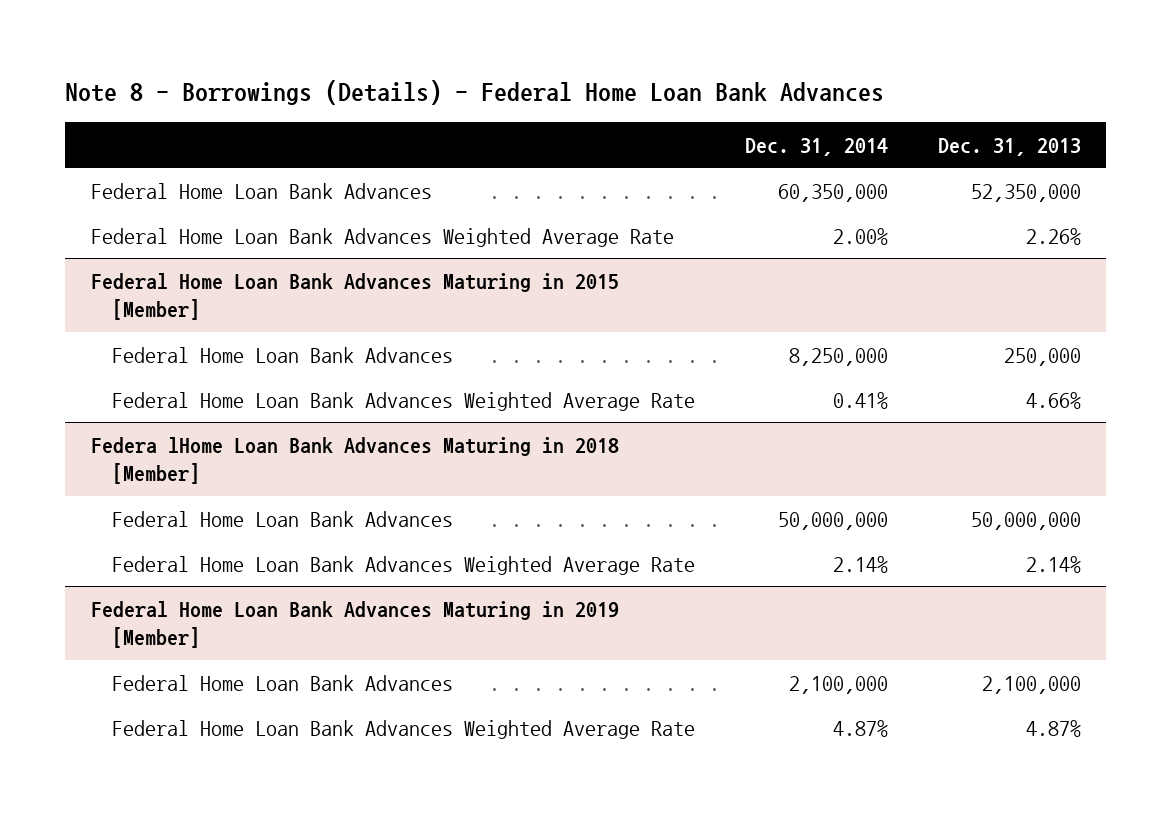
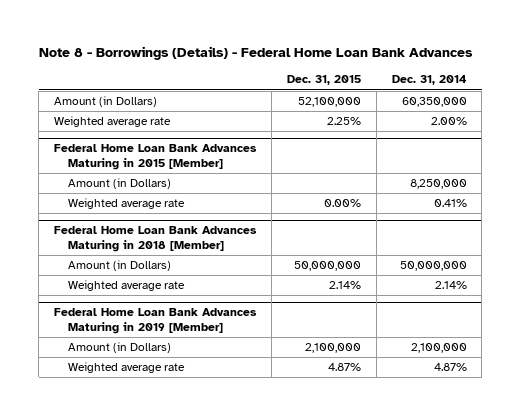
- | Dec. 31, 2014 | Dec. 31, 2013
+ | Dec. 31, 2015 | Dec. 31, 2014
- Federal Home Loan Bank Advances | 60,350,000 | 52,350,000
- Federal Home Loan Bank Advances Weighted Average Rate | 2.00% | 2.26%
+ Amount (in Dollars) | 52,100,000 | 60,350,000
+ Weighted average rate | 2.25% | 2.00%
@ Federal Home Loan Bank Advances Maturing in 2015 [Member]
- Federal Home Loan Bank Advances | 8,250,000 | 250,000
- Federal Home Loan Bank Advances Weighted Average Rate | 0.41% | 4.66%
- Federa lHome Loan Bank Advances Maturing in 2018 [Member]
- Federal Home Loan Bank Advances | 50,000,000 | 50,000,000
- Federal Home Loan Bank Advances Weighted Average Rate | 2.14% | 2.14%
@ Federal Home Loan Bank Advances Maturing in 2015 [Member]
+ Amount (in Dollars) | | 8,250,000
+ Weighted average rate | 0.00% | 0.41%
+ Federal Home Loan Bank Advances Maturing in 2018 [Member]
+ Amount (in Dollars) | 50,000,000 | 50,000,000
+ Weighted average rate | 2.14% | 2.14%
@ Federal Home Loan Bank Advances Maturing in 2019 [Member]
- Federal Home Loan Bank Advances | 2,100,000 | 2,100,000
- Federal Home Loan Bank Advances Weighted Average Rate | 4.87% | 4.87%
+ Amount (in Dollars) | 2,100,000 | 2,100,000
+ Weighted average rate | 4.87% | 4.87%

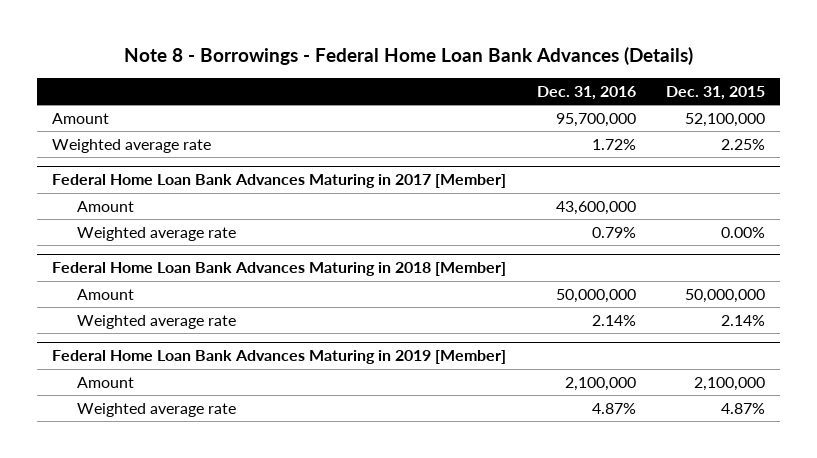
- Note 8 - Borrowings (Details) - Federal Home Loan Bank Advances
+ Note 8 - Borrowings - Federal Home Loan Bank Advances (Details)
- | Dec. 31, 2015 | Dec. 31, 2014
+ | Dec. 31, 2016 | Dec. 31, 2015
- Amount (in Dollars) | 52,100,000 | 60,350,000
+ Amount | 95,700,000 | 52,100,000
- Federal Home Loan Bank Advances Maturing in 2015 [Member]
- Amount (in Dollars) | | 8,250,000
+ Federal Home Loan Bank Advances Maturing in 2017 [Member]
+ Amount | 43,600,000 |
@ Federal Home Loan Bank Advances Maturing in 2018 [Member]
- Amount (in Dollars) | 50,000,000 | 50,000,000
+ Amount | 50,000,000 | 50,000,000
@ Federal Home Loan Bank Advances Maturing in 2019 [Member]
- Amount (in Dollars) | 2,100,000 | 2,100,000
+ Amount | 2,100,000 | 2,100,000

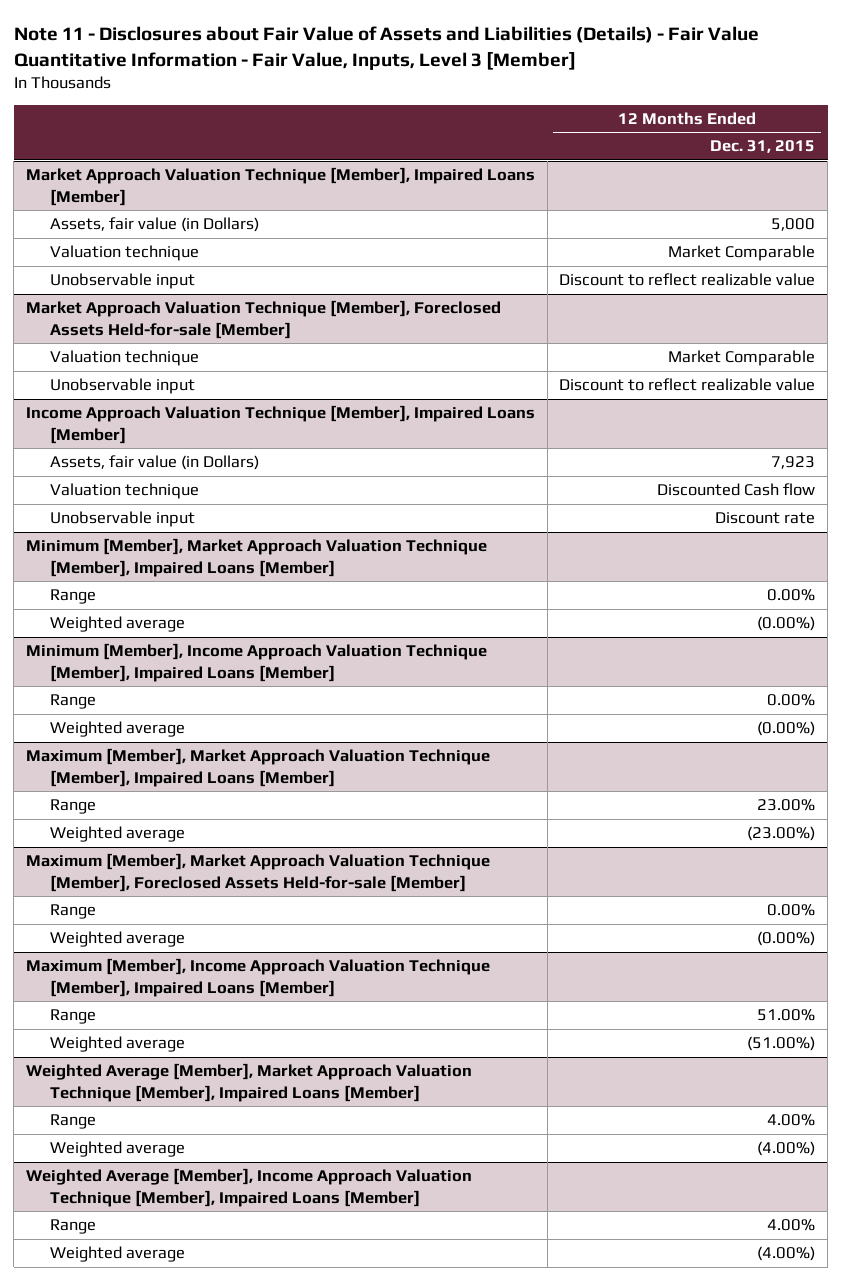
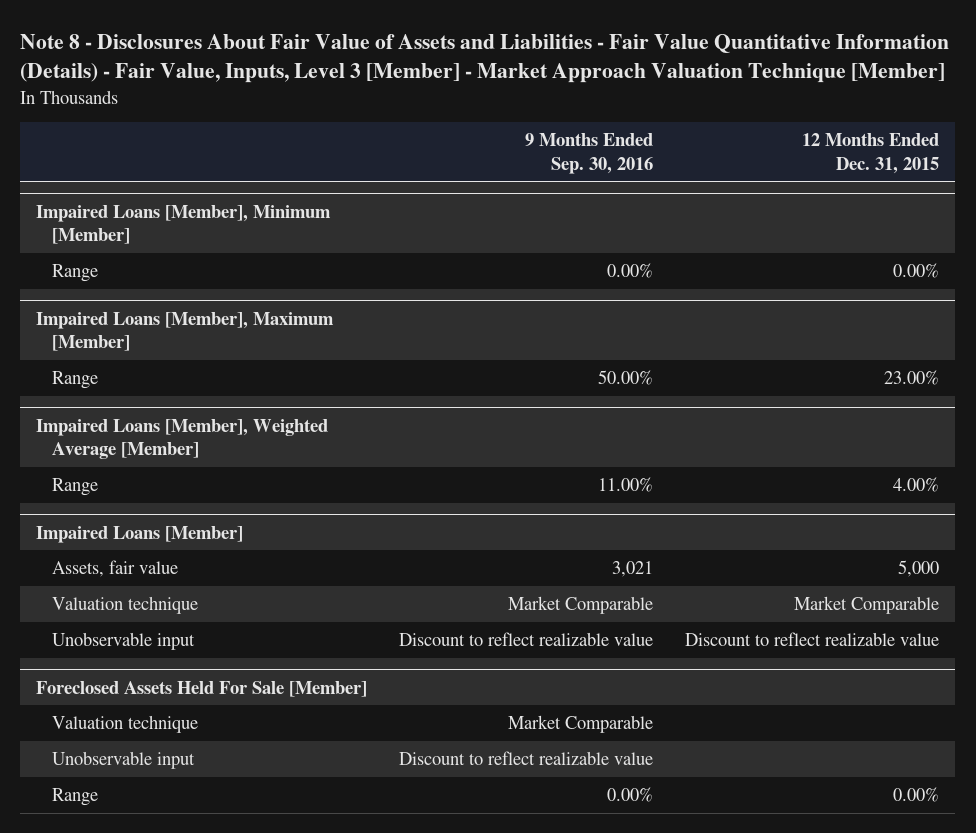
- Note 11 - Disclosures about Fair Value of Assets and Liabilities (Details) - Fair Value Quantitative Information - Fair Value, Inputs, Level 3 [Member]
+ Note 8 - Disclosures About Fair Value of Assets and Liabilities - Fair Value Quantitative Information (Details) - Fair Value, Inputs, Level 3 [Member] - Market Approach Valuation Technique [Member]
- | 12 Months Ended Dec. 31, 2015
+ | 9 Months Ended Sep. 30, 2016 | 12 Months Ended Dec. 31, 2015
- Market Approach Valuation Technique [Member], Impaired Loans [Member]
- Assets, fair value (in Dollars) | 5,000
- Valuation technique | Market Comparable
- Unobservable input | Discount to reflect realizable value
- Market Approach Valuation Technique [Member], Foreclosed Assets Held-for-sale [Member]
- Valuation technique | Market Comparable
- Unobservable input | Discount to reflect realizable value
- Income Approach Valuation Technique [Member], Impaired Loans [Member]
- Assets, fair value (in Dollars) | 7,923
- Valuation technique | Discounted Cash flow
- Unobservable input | Discount rate
- Minimum [Member], Market Approach Valuation Technique [Member], Impaired Loans [Member]
- Range | 0.00%
- Weighted average | (0.00%)
- Minimum [Member], Income Approach Valuation Technique [Member], Impaired Loans [Member]
+ Impaired Loans [Member], Minimum [Member]
- Weighted average | (0.00%)
- Maximum [Member], Market Approach Valuation Technique [Member], Impaired Loans [Member]
+ Impaired Loans [Member], Maximum [Member]
- Weighted average | (23.00%)
- Maximum [Member], Market Approach Valuation Technique [Member], Foreclosed Assets Held-for-sale [Member]
- Range | 0.00%
- Weighted average | (0.00%)
- Maximum [Member], Income Approach Valuation Technique [Member], Impaired Loans [Member]
- Range | 51.00%
- Weighted average | (51.00%)
- Weighted Average [Member], Market Approach Valuation Technique [Member], Impaired Loans [Member]
- Range | 4.00%
- Weighted average | (4.00%)
- Weighted Average [Member], Income Approach Valuation Technique [Member], Impaired Loans [Member]
+ Impaired Loans [Member], Weighted Average [Member]
- Weighted average | (4.00%)
+ Impaired Loans [Member]
+ Assets, fair value | 3,021 | 5,000
+ Valuation technique | Market Comparable | Market Comparable
+ Unobservable input | Discount to reflect realizable value | Discount to reflect realizable value
+ Foreclosed Assets Held For Sale [Member]
+ Valuation technique | Market Comparable |
+ Unobservable input | Discount to reflect realizable value |
+ Range | 0.00% | 0.00%

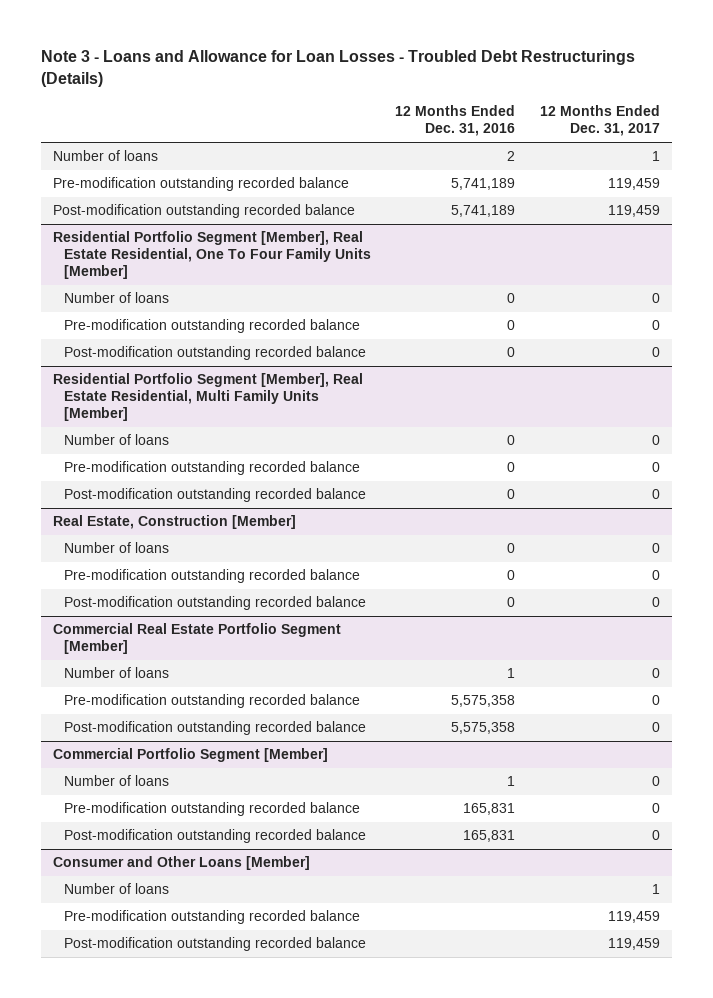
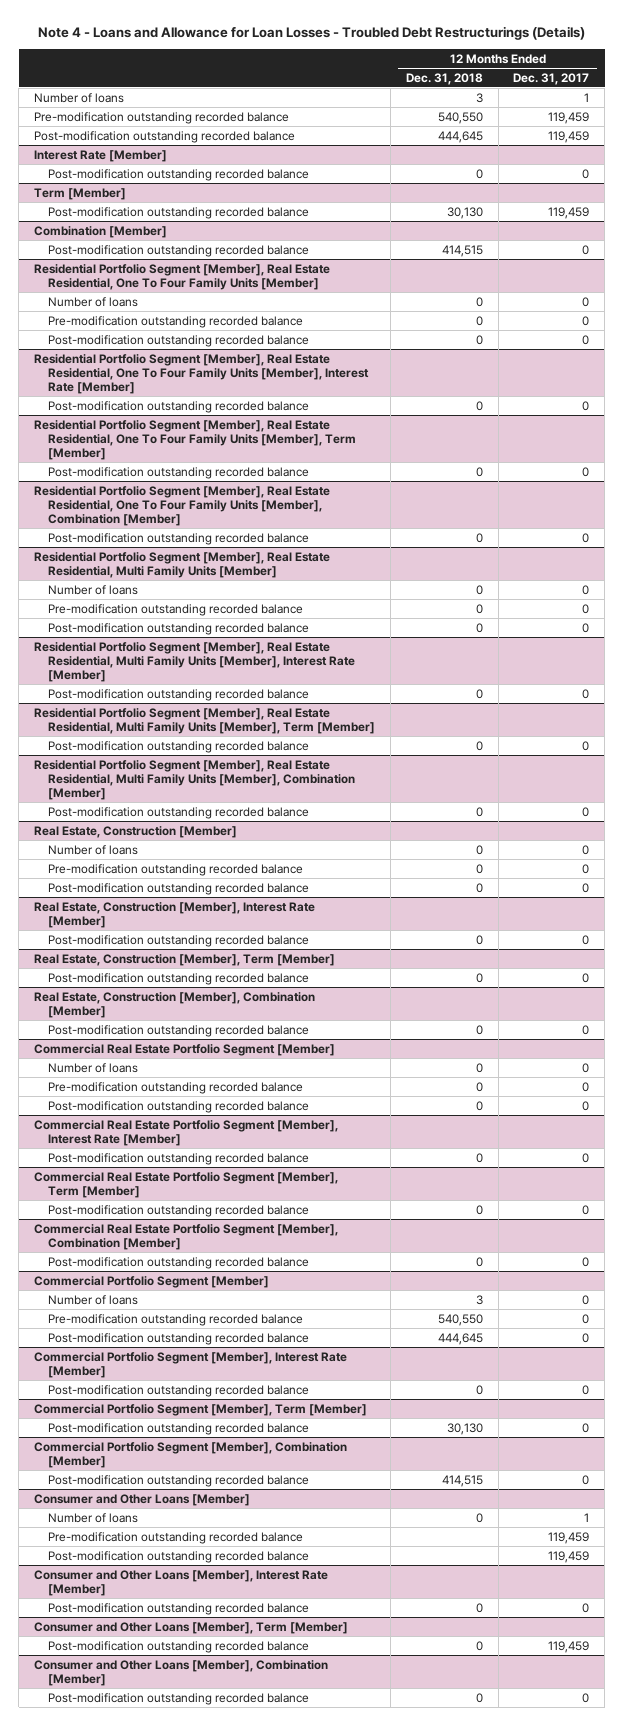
- Note 3 - Loans and Allowance for Loan Losses - Troubled Debt Restructurings (Details)
+ Note 4 - Loans and Allowance for Loan Losses - Troubled Debt Restructurings (Details)
- | 12 Months Ended Dec. 31, 2016 | 12 Months Ended Dec. 31, 2017
+ | 12 Months Ended Dec. 31, 2018 | 12 Months Ended Dec. 31, 2017
+ Interest Rate [Member]
+ Post-modification outstanding recorded balance | 0 | 0
+ Term [Member]
+ Post-modification outstanding recorded balance | 30,130 | 119,459
+ Combination [Member]
+ Post-modification outstanding recorded balance | 414,515 | 0
+ Residential Portfolio Segment [Member], Real Estate Residential, One To Four Family Units [Member], Interest Rate [Member]
+ Post-modification outstanding recorded balance | 0 | 0
+ Residential Portfolio Segment [Member], Real Estate Residential, One To Four Family Units [Member], Term [Member]
+ Post-modification outstanding recorded balance | 0 | 0
+ Residential Portfolio Segment [Member], Real Estate Residential, One To Four Family Units [Member], Combination [Member]
+ Post-modification outstanding recorded balance | 0 | 0
+ Residential Portfolio Segment [Member], Real Estate Residential, Multi Family Units [Member], Interest Rate [Member]
+ Post-modification outstanding recorded balance | 0 | 0
+ Residential Portfolio Segment [Member], Real Estate Residential, Multi Family Units [Member], Term [Member]
+ Post-modification outstanding recorded balance | 0 | 0
+ Residential Portfolio Segment [Member], Real Estate Residential, Multi Family Units [Member], Combination [Member]
+ Post-modification outstanding recorded balance | 0 | 0
+ Real Estate, Construction [Member], Interest Rate [Member]
+ Post-modification outstanding recorded balance | 0 | 0
+ Real Estate, Construction [Member], Term [Member]
+ Post-modification outstanding recorded balance | 0 | 0
+ Real Estate, Construction [Member], Combination [Member]
+ Post-modification outstanding recorded balance | 0 | 0
+ Commercial Real Estate Portfolio Segment [Member], Interest Rate [Member]
+ Post-modification outstanding recorded balance | 0 | 0
+ Commercial Real Estate Portfolio Segment [Member], Term [Member]
+ Post-modification outstanding recorded balance | 0 | 0
+ Commercial Real Estate Portfolio Segment [Member], Combination [Member]
+ Post-modification outstanding recorded balance | 0 | 0
+ Commercial Portfolio Segment [Member], Interest Rate [Member]
+ Post-modification outstanding recorded balance | 0 | 0
+ Commercial Portfolio Segment [Member], Term [Member]
+ Post-modification outstanding recorded balance | 30,130 | 0
+ Commercial Portfolio Segment [Member], Combination [Member]
+ Post-modification outstanding recorded balance | 414,515 | 0
+ Consumer and Other Loans [Member], Interest Rate [Member]
+ Post-modification outstanding recorded balance | 0 | 0
+ Consumer and Other Loans [Member], Term [Member]
+ Post-modification outstanding recorded balance | 0 | 119,459
+ Consumer and Other Loans [Member], Combination [Member]
+ Post-modification outstanding recorded balance | 0 | 0

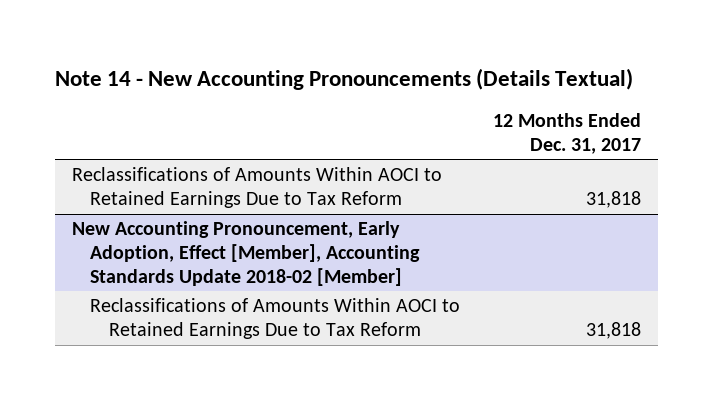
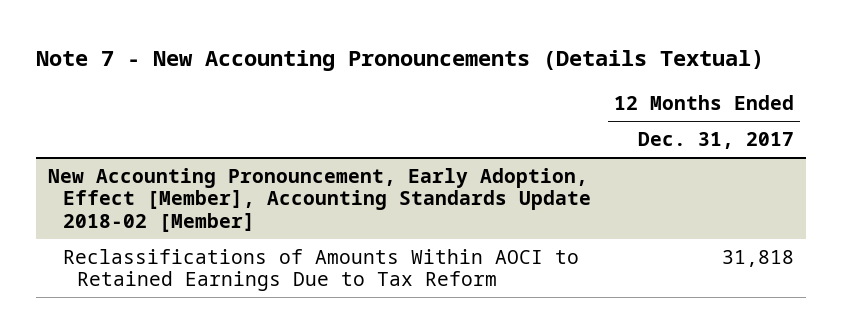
- Note 14 - New Accounting Pronouncements (Details Textual)
+ Note 7 - New Accounting Pronouncements (Details Textual)
- Reclassifications of Amounts Within AOCI to Retained Earnings Due to Tax Reform | 31,818

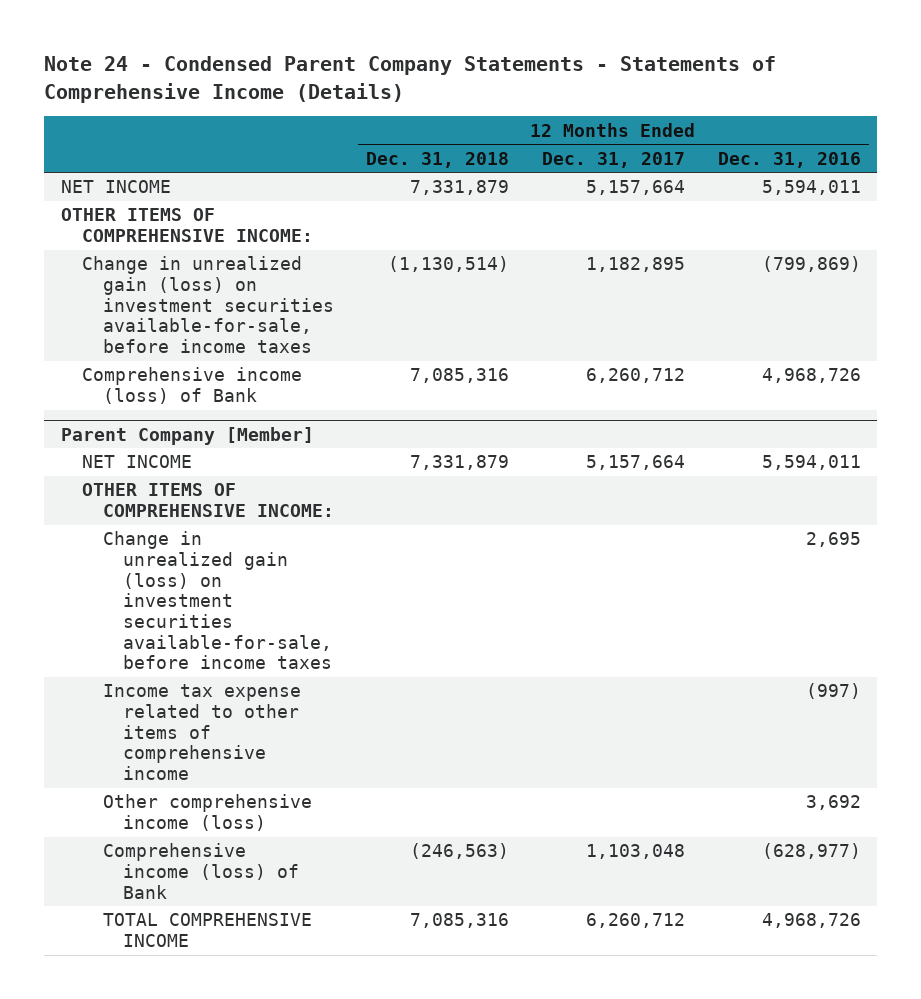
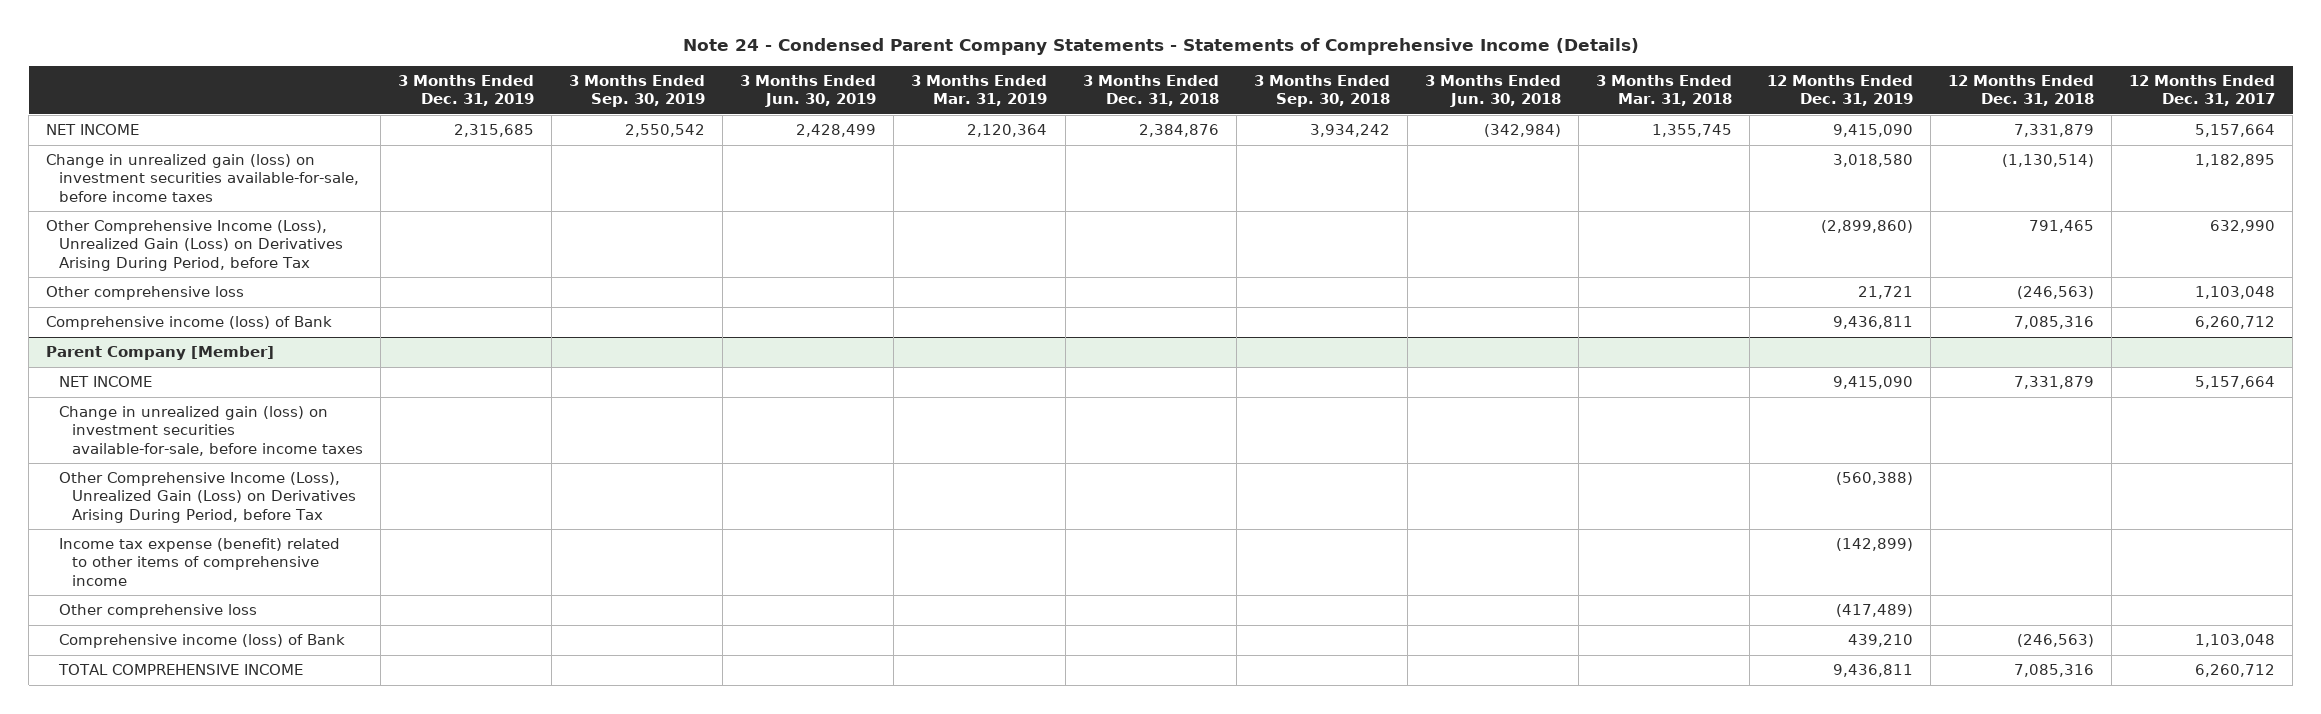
- | 12 Months Ended Dec. 31, 2018 | 12 Months Ended Dec. 31, 2017 | 12 Months Ended Dec. 31, 2016
+ | 3 Months Ended Dec. 31, 2019 | 3 Months Ended Sep. 30, 2019 | 3 Months Ended Jun. 30, 2019 | 3 Months Ended Mar. 31, 2019 | 3 Months Ended Dec. 31, 2018 | 3 Months Ended Sep. 30, 2018 | 3 Months Ended Jun. 30, 2018 | 3 Months Ended Mar. 31, 2018 | 12 Months Ended Dec. 31, 2019 | 12 Months Ended Dec. 31, 2018 | 12 Months Ended Dec. 31, 2017
- OTHER ITEMS OF COMPREHENSIVE INCOME:
+ Other Comprehensive Income (Loss), Unrealized Gain (Loss) on Derivatives Arising During Period, before Tax | | | | | | | | | (2,899,860) | 791,465 | 632,990
+ Other comprehensive loss | | | | | | | | | 21,721 | (246,563) | 1,103,048
@ Parent Company [Member]
- OTHER ITEMS OF COMPREHENSIVE INCOME:
- Income tax expense related to other items of comprehensive income | | | (997)
- Other comprehensive income (loss) | | | 3,692
+ Other Comprehensive Income (Loss), Unrealized Gain (Loss) on Derivatives Arising During Period, before Tax | | | | | | | | | (560,388) | |
+ Income tax expense (benefit) related to other items of comprehensive income | | | | | | | | | (142,899) | |
+ Other comprehensive loss | | | | | | | | | (417,489) | |

